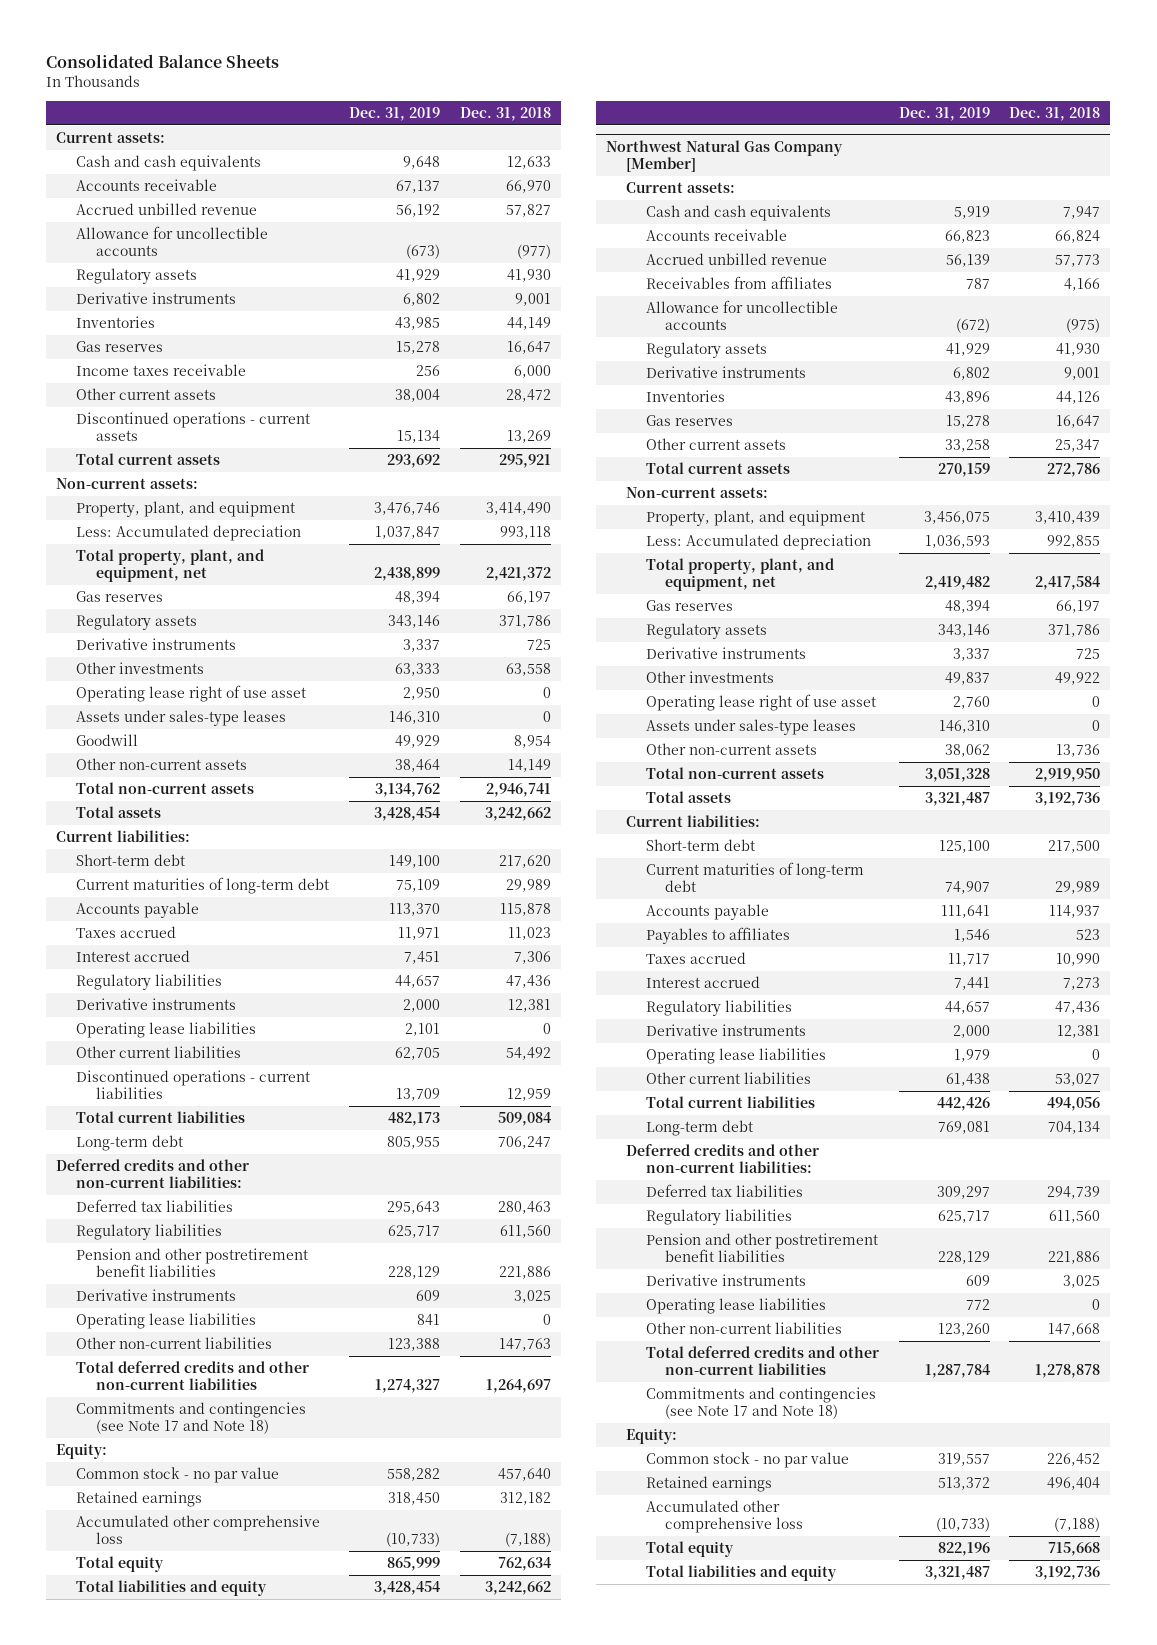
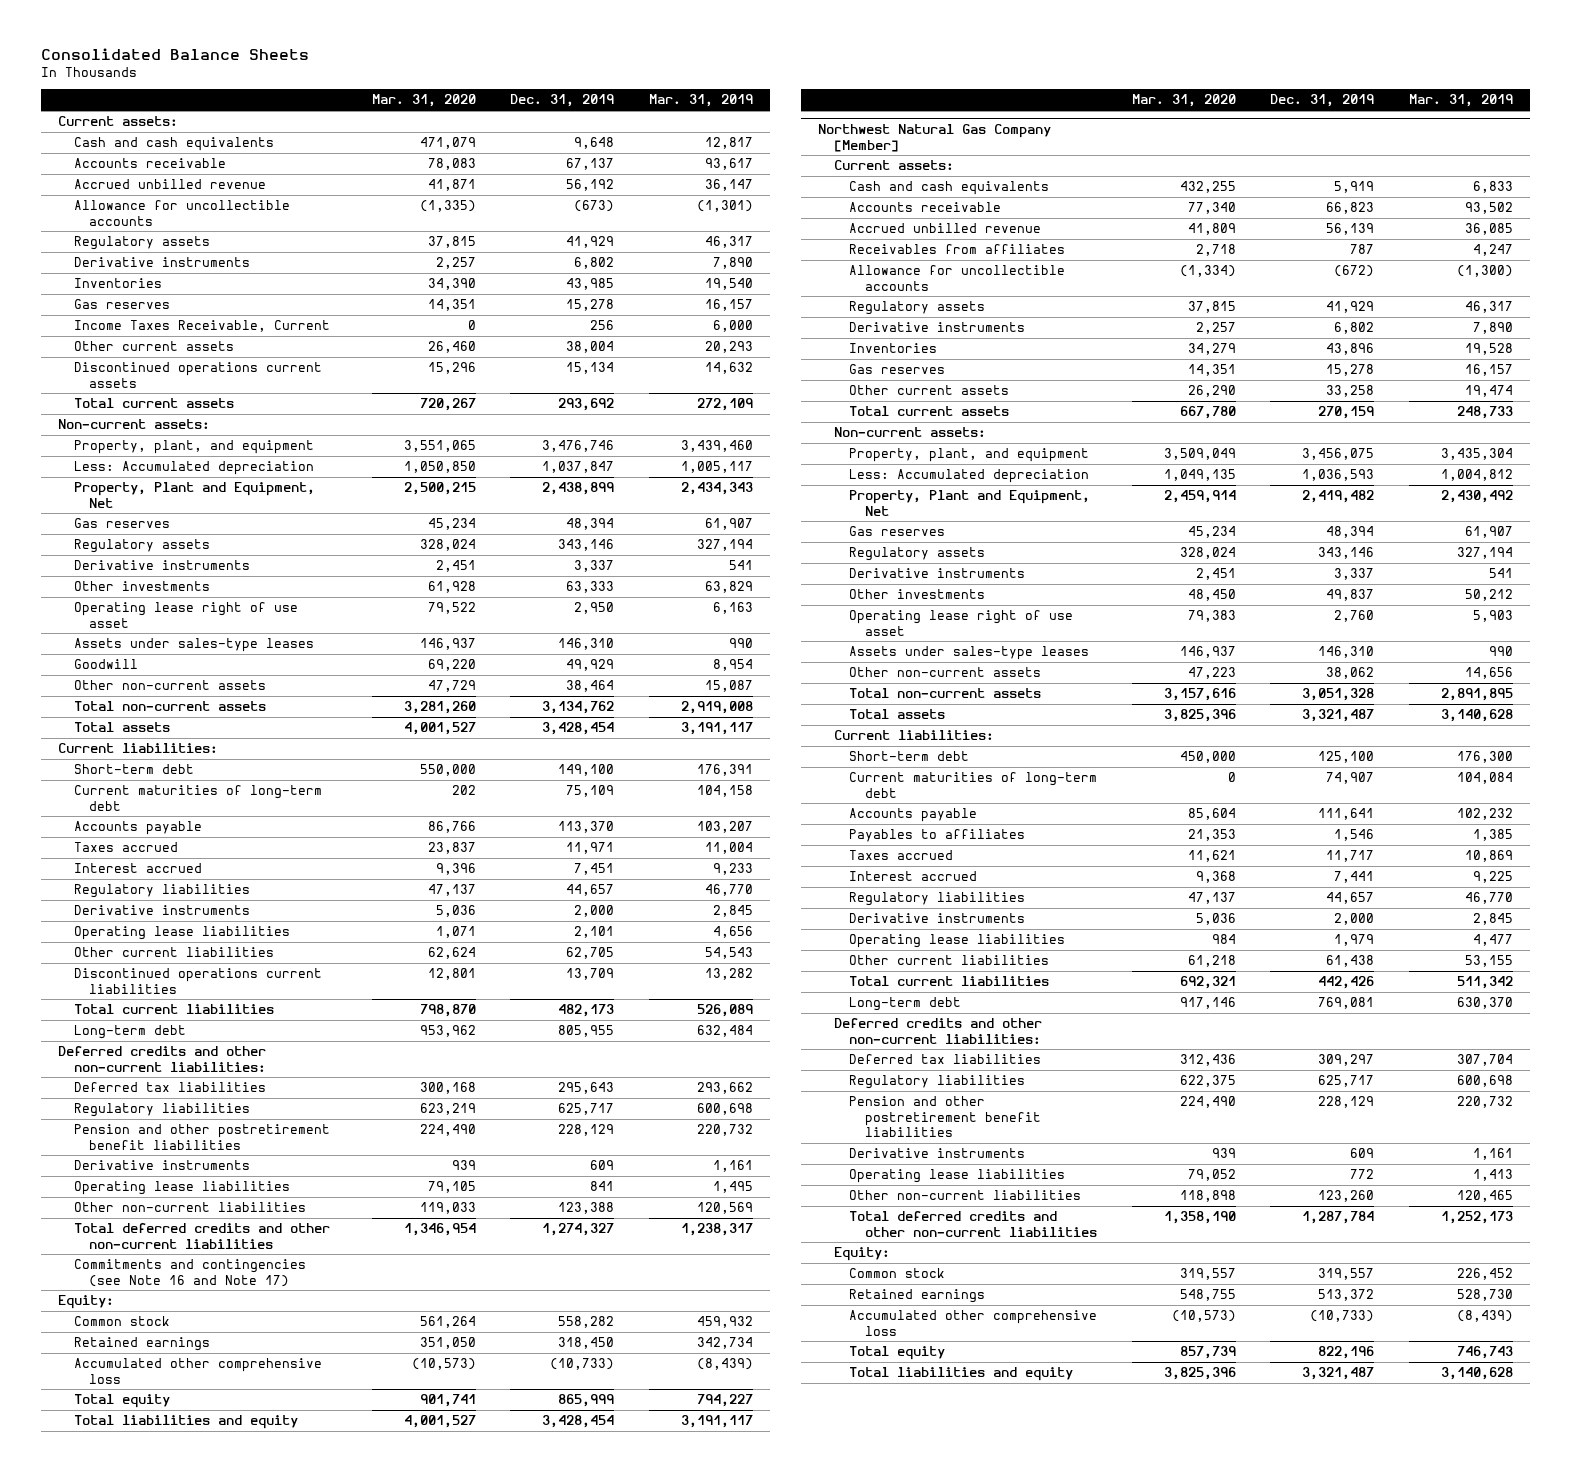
- | Dec. 31, 2019 | Dec. 31, 2018
+ | Mar. 31, 2020 | Dec. 31, 2019 | Mar. 31, 2019
- Income taxes receivable | 256 | 6,000
+ Income Taxes Receivable, Current | 0 | 256 | 6,000
- Discontinued operations - current assets | 15,134 | 13,269
+ Discontinued operations current assets | 15,296 | 15,134 | 14,632
- Total property, plant, and equipment, net | 2,438,899 | 2,421,372
+ Property, Plant and Equipment, Net | 2,500,215 | 2,438,899 | 2,434,343
- Discontinued operations - current liabilities | 13,709 | 12,959
+ Discontinued operations current liabilities | 12,801 | 13,709 | 13,282
- Commitments and contingencies (see Note 17 and Note 18)
+ Commitments and contingencies (see Note 16 and Note 17)
- Common stock - no par value | 558,282 | 457,640
+ Common stock | 561,264 | 558,282 | 459,932
@ Northwest Natural Gas Company [Member]
- Total property, plant, and equipment, net | 2,419,482 | 2,417,584
+ Property, Plant and Equipment, Net | 2,459,914 | 2,419,482 | 2,430,492
- Commitments and contingencies (see Note 17 and Note 18)
- Common stock - no par value | 319,557 | 226,452
+ Common stock | 319,557 | 319,557 | 226,452

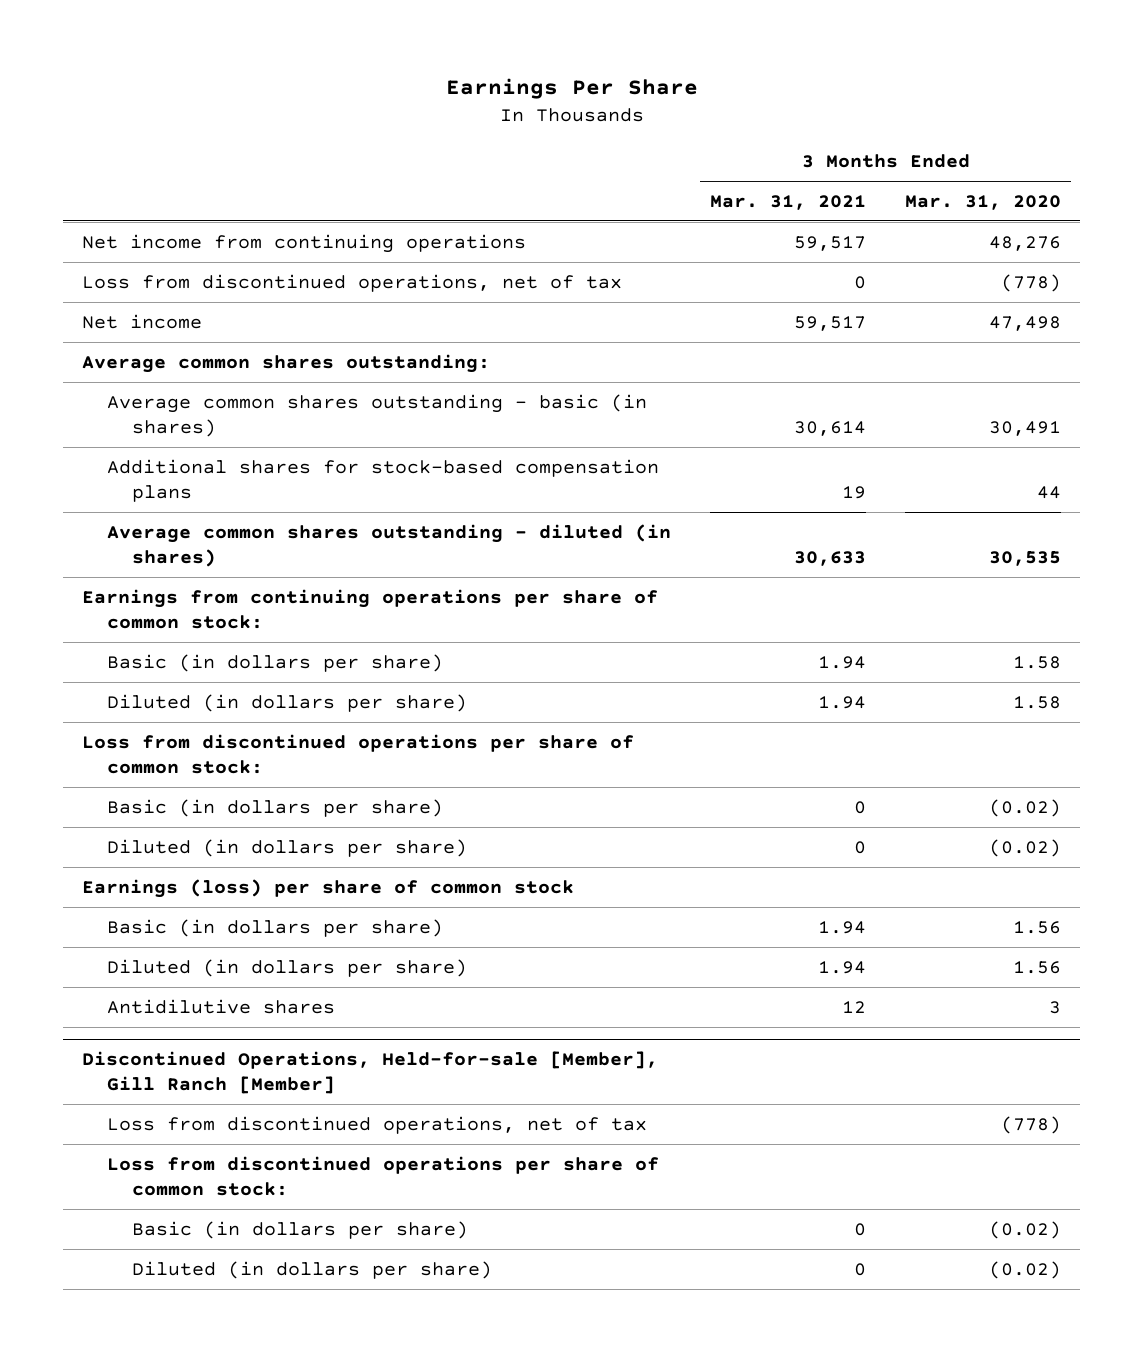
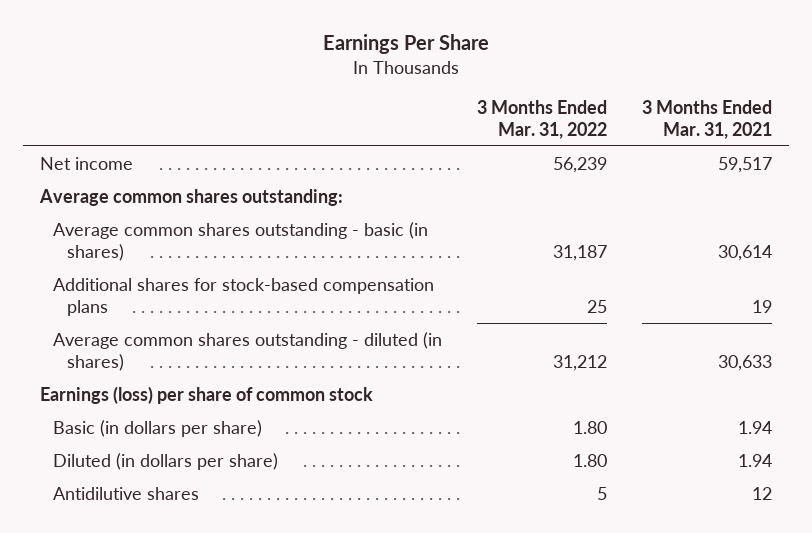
- | 3 Months Ended Mar. 31, 2021 | 3 Months Ended Mar. 31, 2020
+ | 3 Months Ended Mar. 31, 2022 | 3 Months Ended Mar. 31, 2021
- Net income from continuing operations | 59,517 | 48,276
- Loss from discontinued operations, net of tax | 0 | (778)
- Earnings from continuing operations per share of common stock:
- Basic (in dollars per share) | 1.94 | 1.58
- Diluted (in dollars per share) | 1.94 | 1.58
- Loss from discontinued operations per share of common stock:
- Basic (in dollars per share) | 0 | (0.02)
- Diluted (in dollars per share) | 0 | (0.02)
- Discontinued Operations, Held-for-sale [Member], Gill Ranch [Member]
- Loss from discontinued operations, net of tax | | (778)
- Loss from discontinued operations per share of common stock:
- Basic (in dollars per share) | 0 | (0.02)
- Diluted (in dollars per share) | 0 | (0.02)

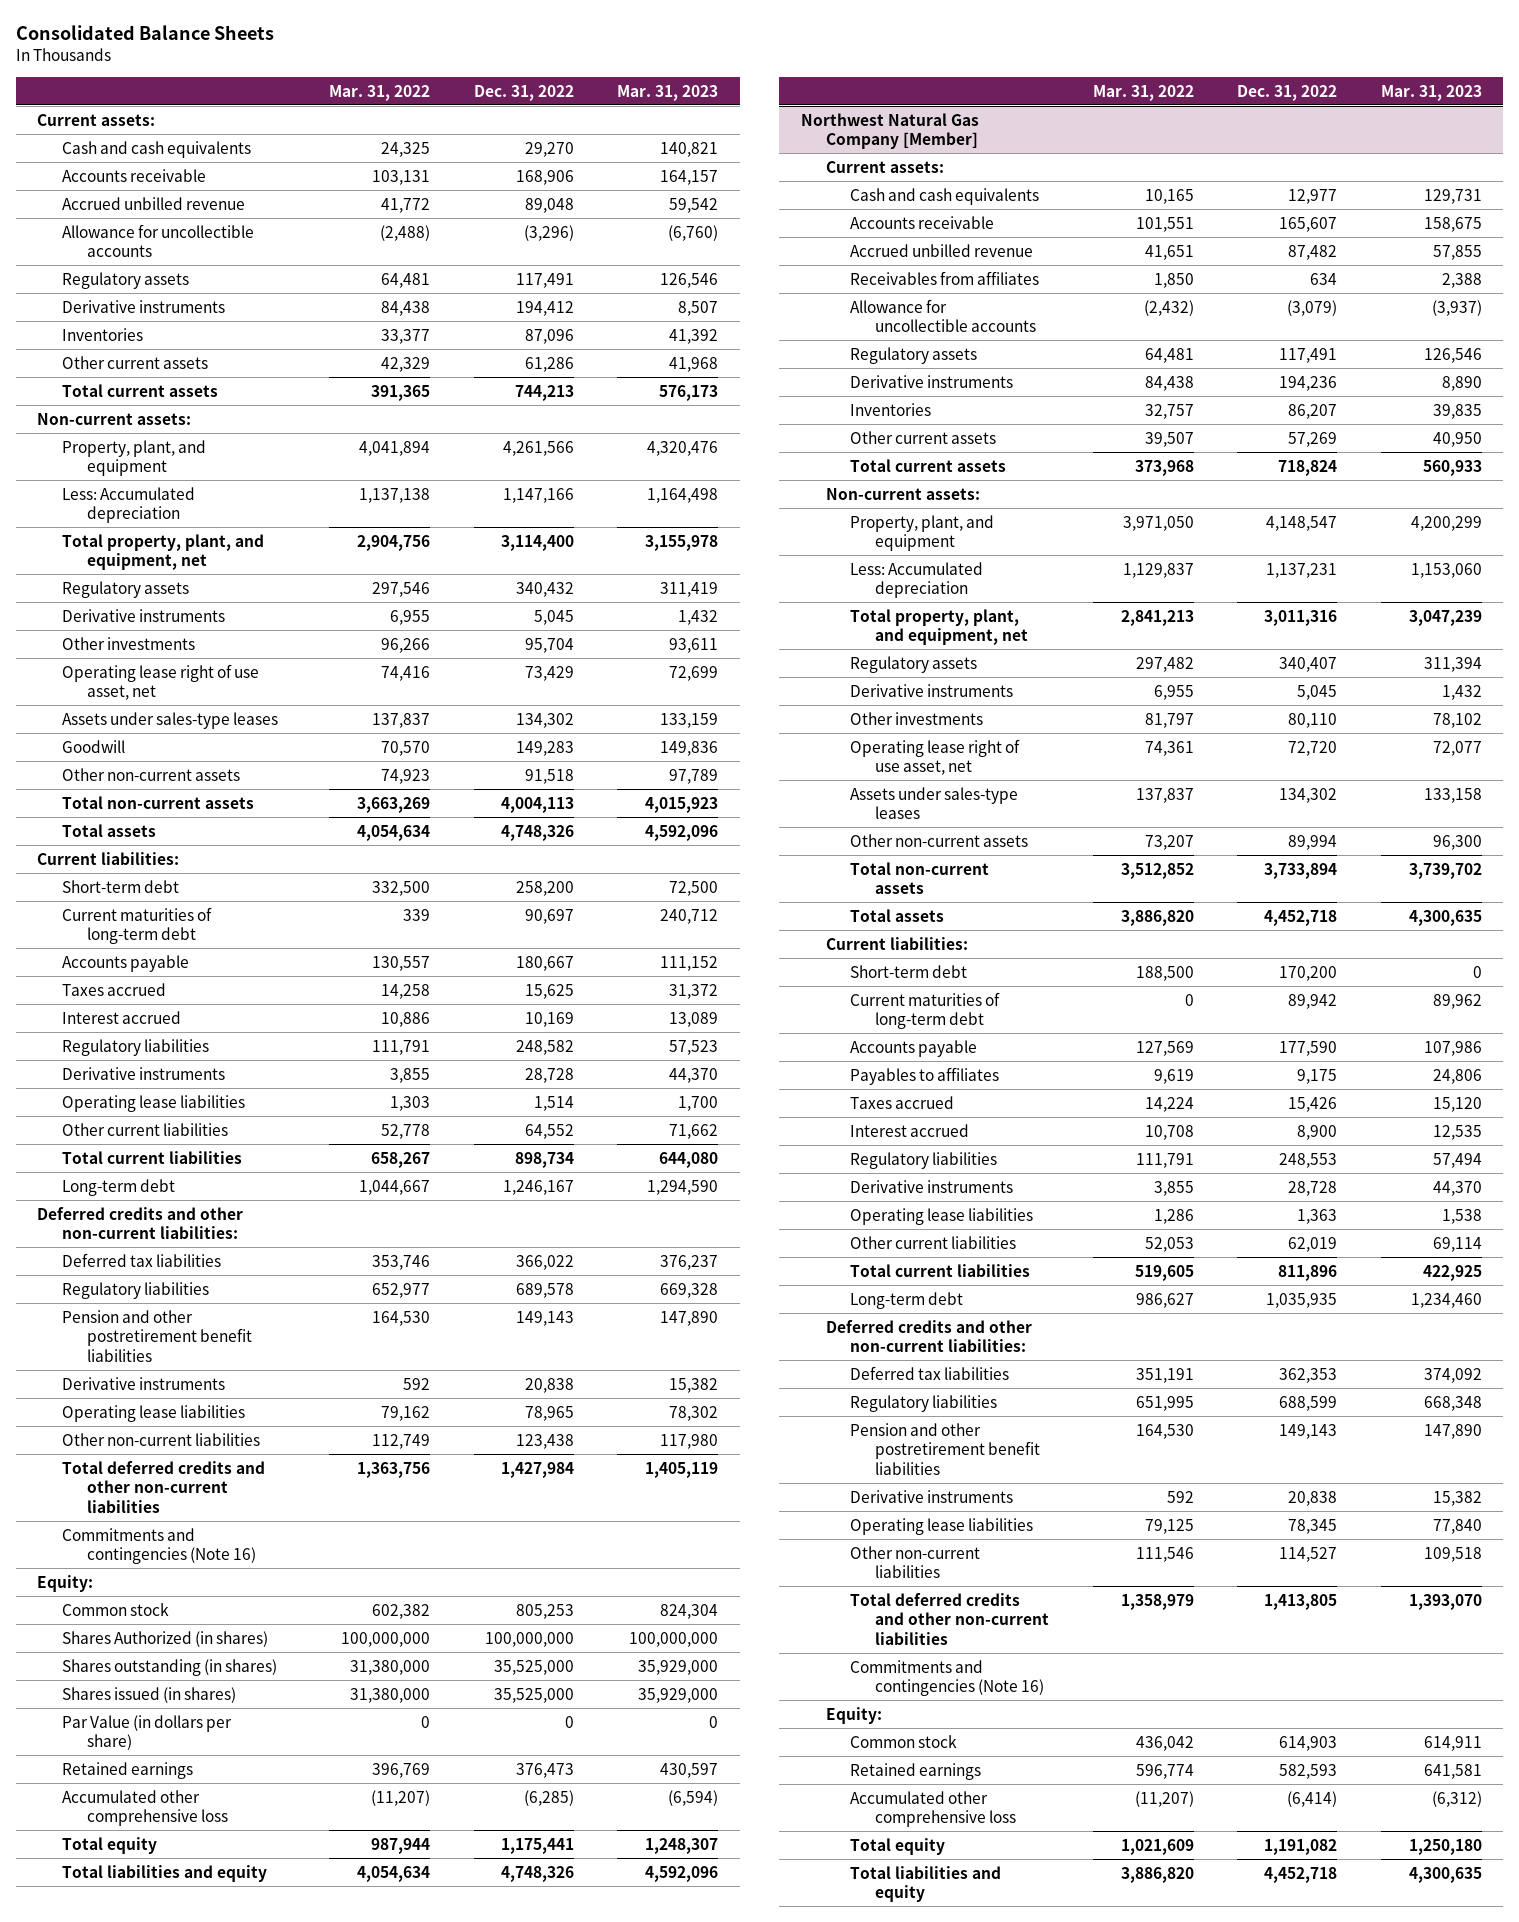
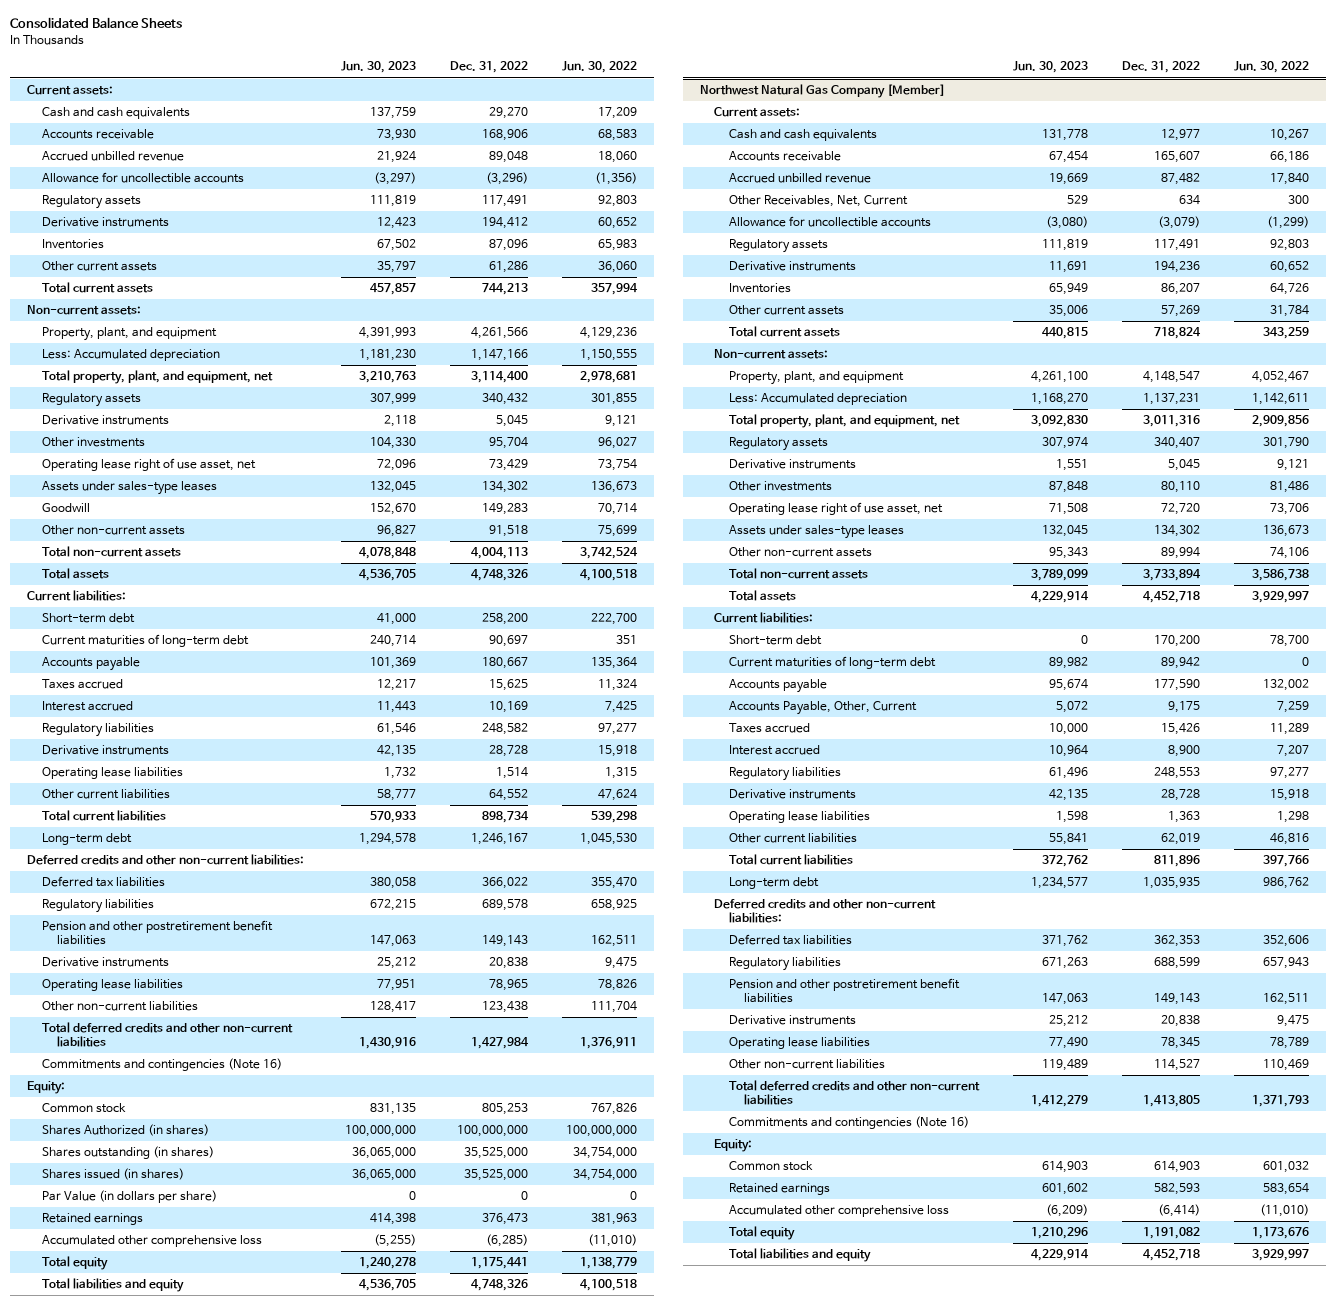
- | Mar. 31, 2022 | Dec. 31, 2022 | Mar. 31, 2023
+ | Jun. 30, 2023 | Dec. 31, 2022 | Jun. 30, 2022
@ Northwest Natural Gas Company [Member]
- Receivables from affiliates | 1,850 | 634 | 2,388
+ Other Receivables, Net, Current | 529 | 634 | 300
- Payables to affiliates | 9,619 | 9,175 | 24,806
+ Accounts Payable, Other, Current | 5,072 | 9,175 | 7,259

